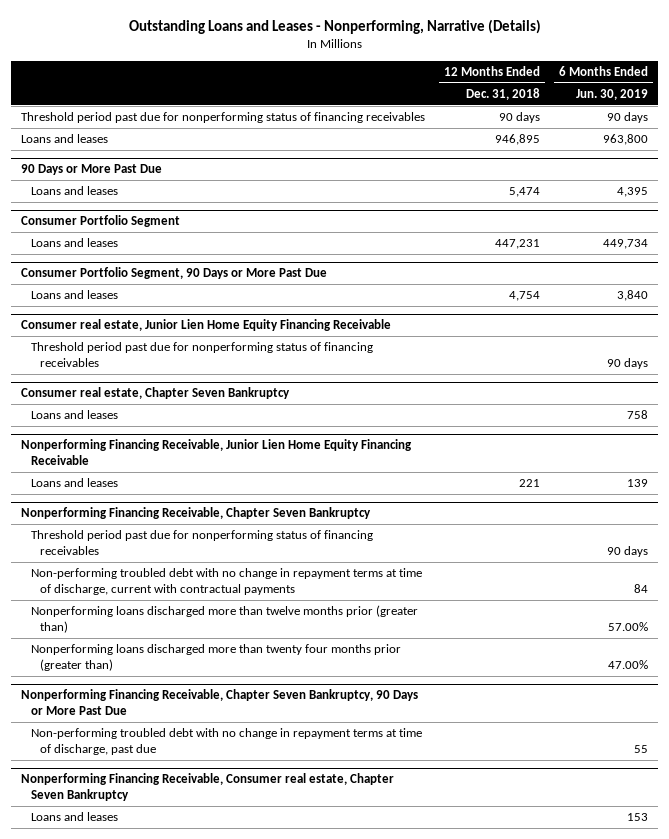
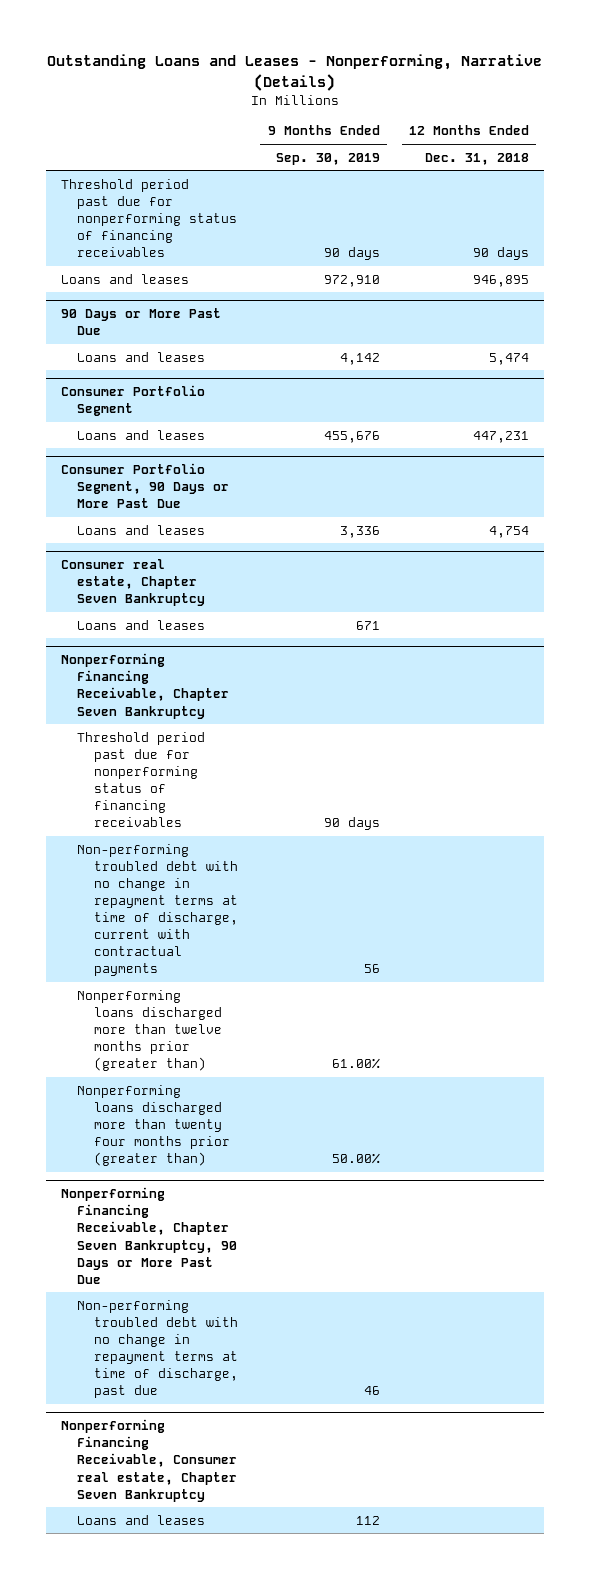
- | 12 Months Ended Dec. 31, 2018 | 6 Months Ended Jun. 30, 2019
+ | 9 Months Ended Sep. 30, 2019 | 12 Months Ended Dec. 31, 2018
- Consumer real estate, Junior Lien Home Equity Financing Receivable
- Threshold period past due for nonperforming status of financing receivables | | 90 days
- Nonperforming Financing Receivable, Junior Lien Home Equity Financing Receivable
- Loans and leases | 221 | 139

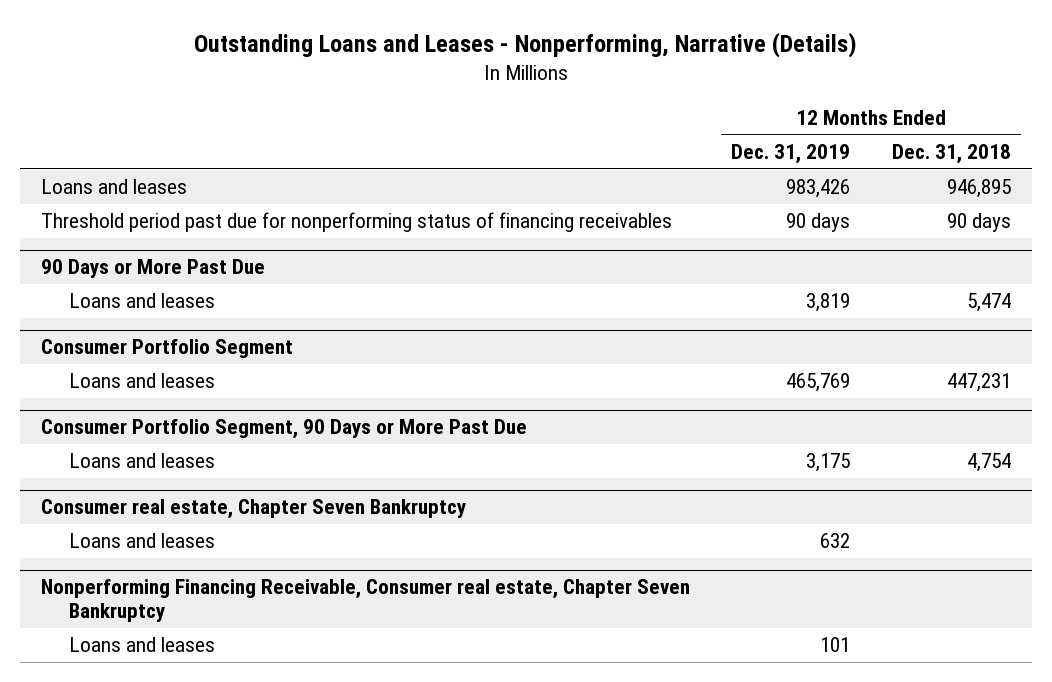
- | 9 Months Ended Sep. 30, 2019 | 12 Months Ended Dec. 31, 2018
+ | 12 Months Ended Dec. 31, 2019 | 12 Months Ended Dec. 31, 2018
moved down: Threshold period past due for nonperforming status of financing receivables | 90 days | 90 days
- Nonperforming Financing Receivable, Chapter Seven Bankruptcy
- Threshold period past due for nonperforming status of financing receivables | 90 days |
- Non-performing troubled debt with no change in repayment terms at time of discharge, current with contractual payments | 56 |
- Nonperforming loans discharged more than twelve months prior (greater than) | 61.00% |
- Nonperforming loans discharged more than twenty four months prior (greater than) | 50.00% |
- Nonperforming Financing Receivable, Chapter Seven Bankruptcy, 90 Days or More Past Due
- Non-performing troubled debt with no change in repayment terms at time of discharge, past due | 46 |

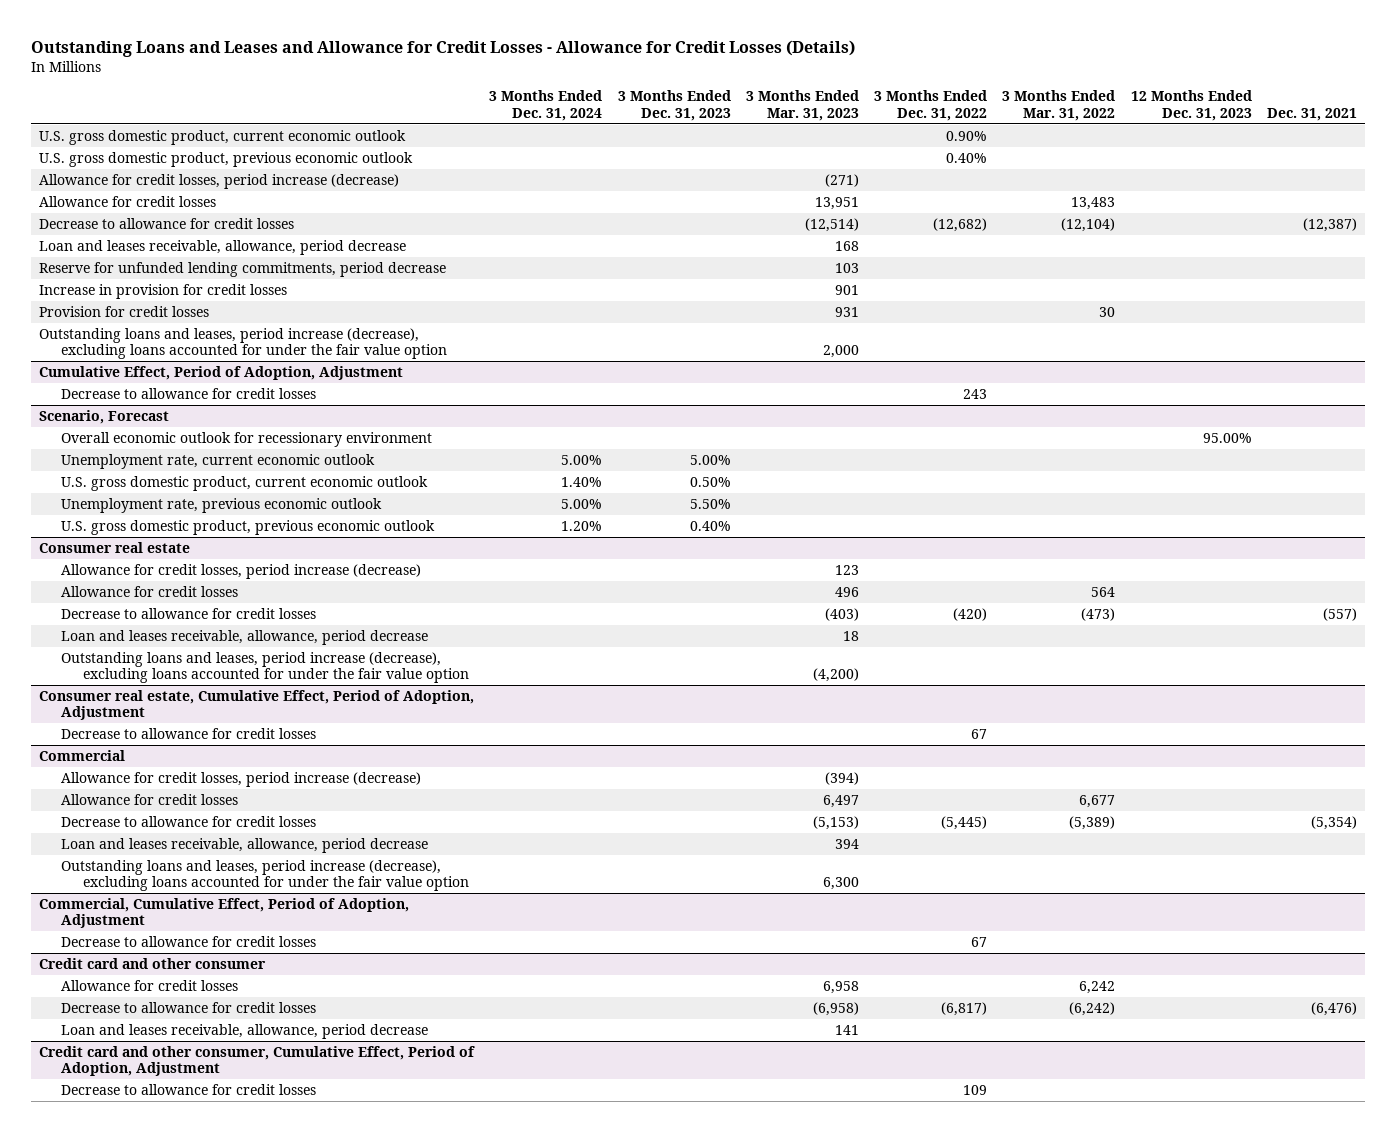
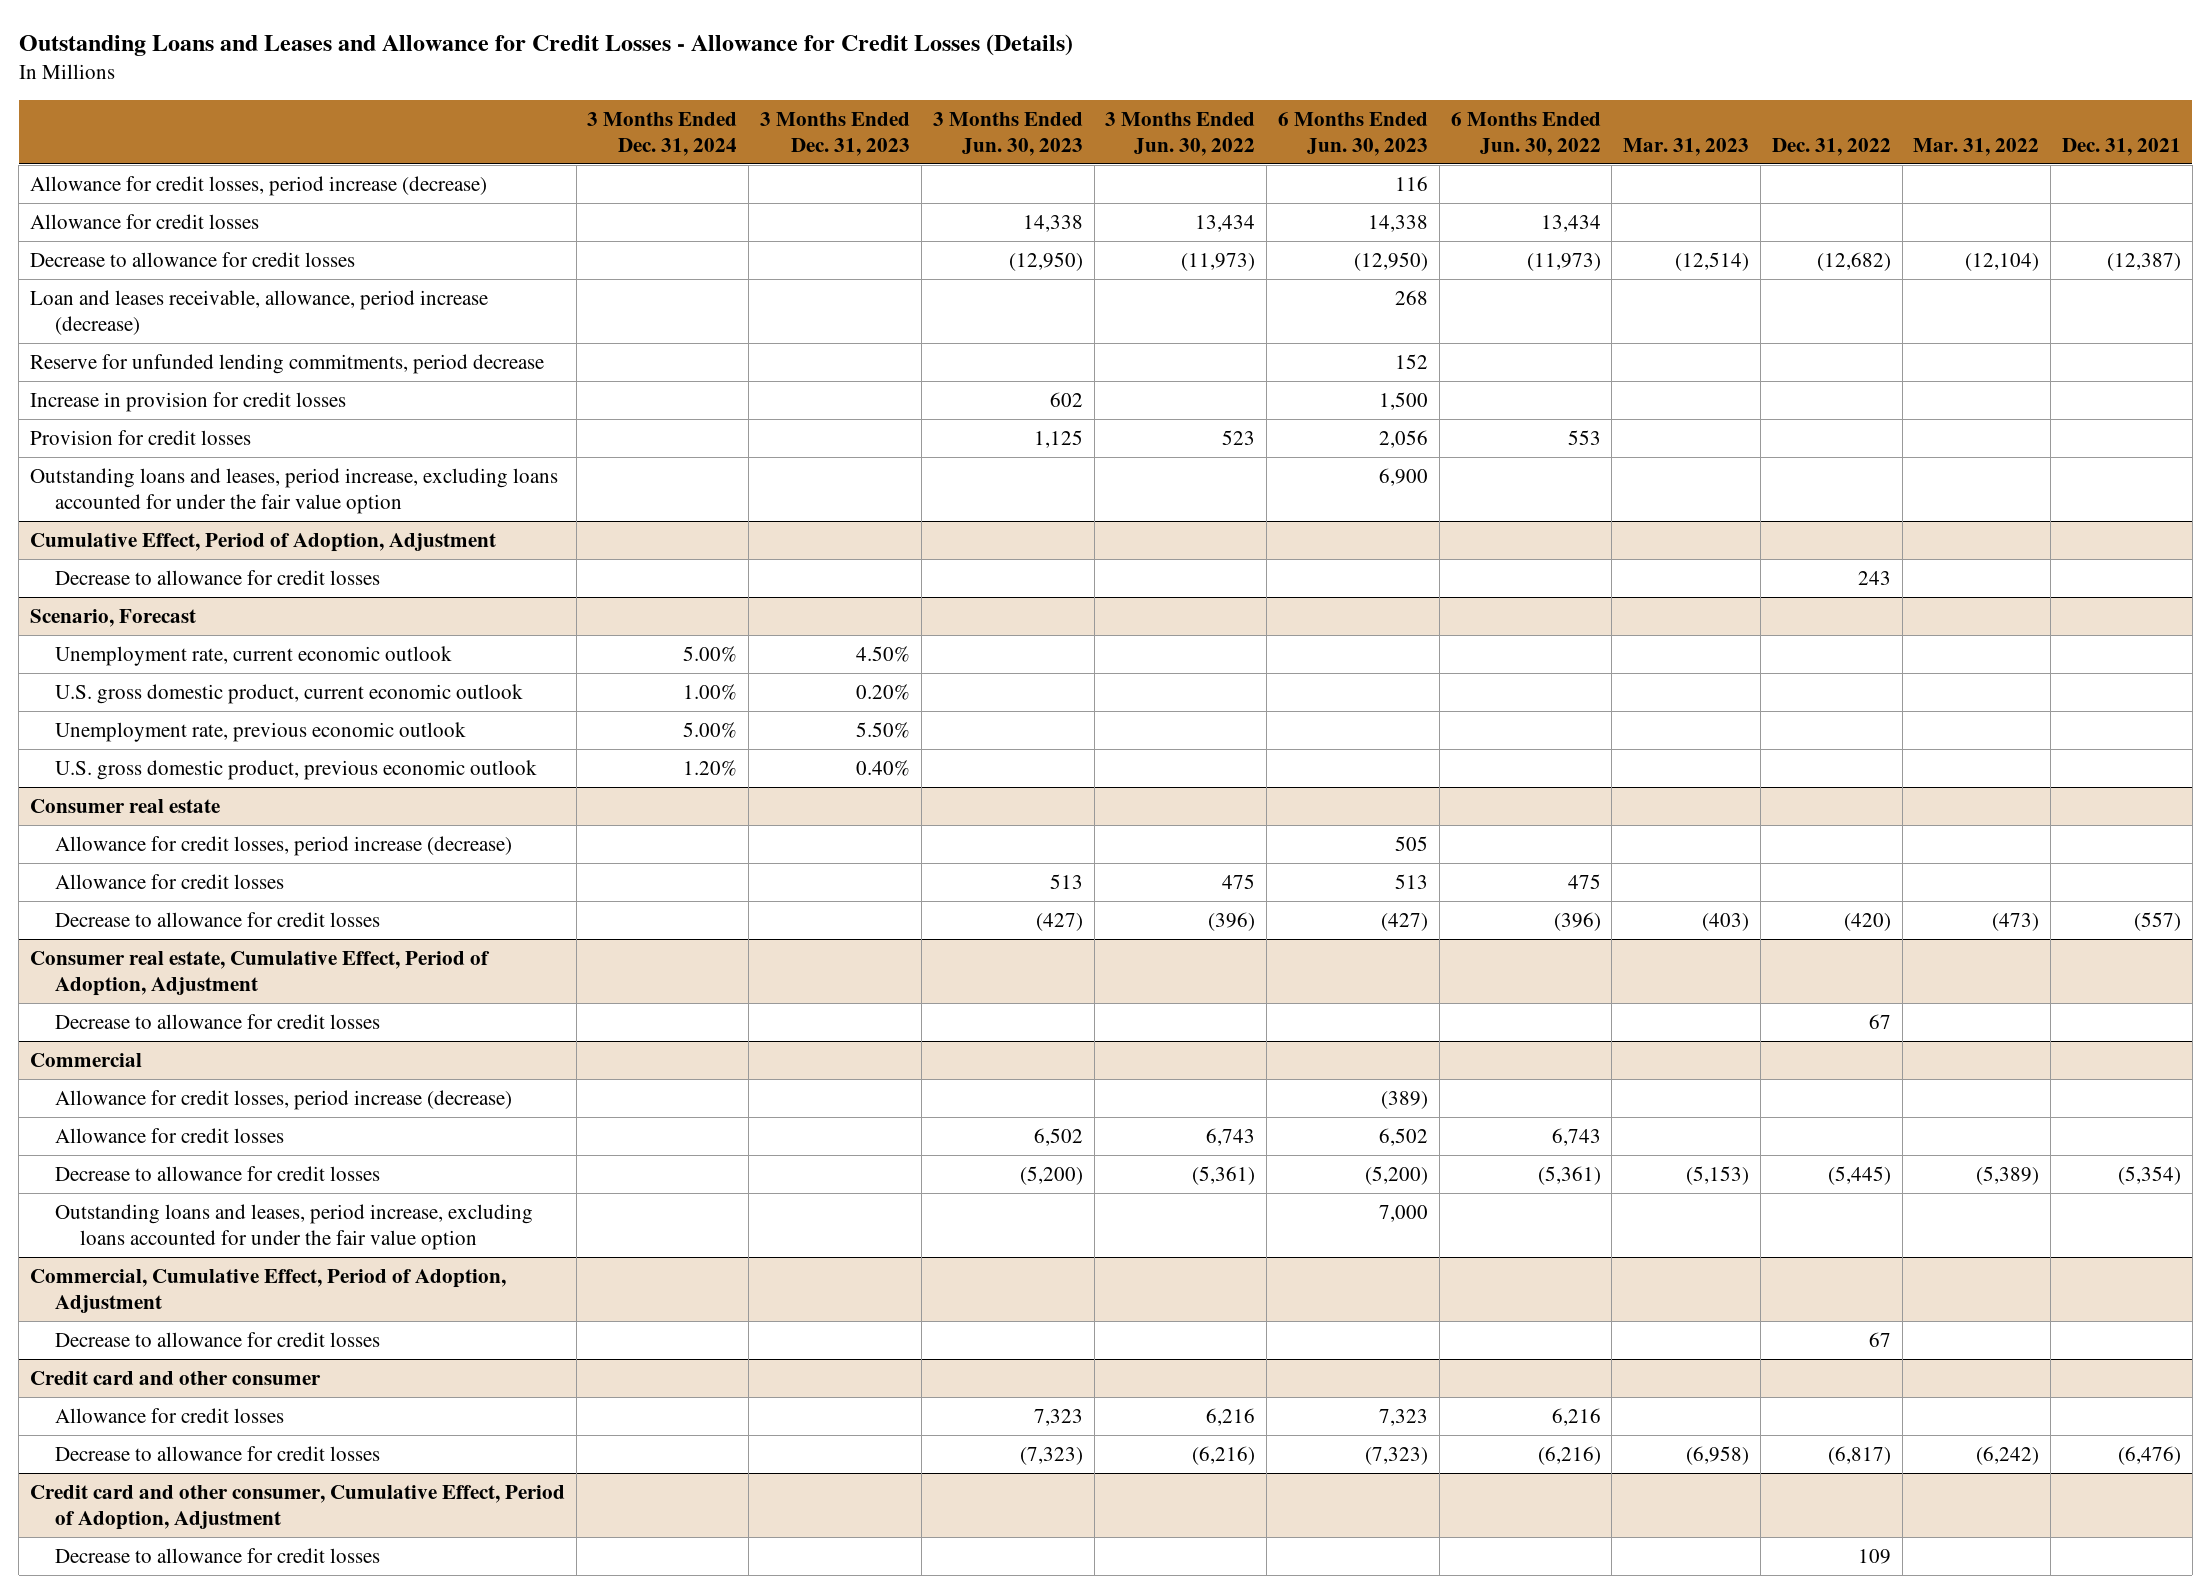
- | 3 Months Ended Dec. 31, 2024 | 3 Months Ended Dec. 31, 2023 | 3 Months Ended Mar. 31, 2023 | 3 Months Ended Dec. 31, 2022 | 3 Months Ended Mar. 31, 2022 | 12 Months Ended Dec. 31, 2023 | Dec. 31, 2021
+ | 3 Months Ended Dec. 31, 2024 | 3 Months Ended Dec. 31, 2023 | 3 Months Ended Jun. 30, 2023 | 3 Months Ended Jun. 30, 2022 | 6 Months Ended Jun. 30, 2023 | 6 Months Ended Jun. 30, 2022 | Mar. 31, 2023 | Dec. 31, 2022 | Mar. 31, 2022 | Dec. 31, 2021
- U.S. gross domestic product, current economic outlook | | | | 0.90% | | |
- U.S. gross domestic product, previous economic outlook | | | | 0.40% | | |
- Loan and leases receivable, allowance, period decrease | | | 168 | | | |
+ Loan and leases receivable, allowance, period increase (decrease) | | | | | 268 | | | | |
- Outstanding loans and leases, period increase (decrease), excluding loans accounted for under the fair value option | | | 2,000 | | | |
+ Outstanding loans and leases, period increase, excluding loans accounted for under the fair value option | | | | | 6,900 | | | | |
@ Scenario, Forecast
- Overall economic outlook for recessionary environment | | | | | | 95.00% |
- Unemployment rate, current economic outlook | 5.00% | 5.00% | | | | |
- U.S. gross domestic product, current economic outlook | 1.40% | 0.50% | | | | |
+ Unemployment rate, current economic outlook | 5.00% | 4.50% | | | | | | | |
+ U.S. gross domestic product, current economic outlook | 1.00% | 0.20% | | | | | | | |
@ Consumer real estate
- Loan and leases receivable, allowance, period decrease | | | 18 | | | |
- Outstanding loans and leases, period increase (decrease), excluding loans accounted for under the fair value option | | | (4,200) | | | |
@ Commercial
- Loan and leases receivable, allowance, period decrease | | | 394 | | | |
- Outstanding loans and leases, period increase (decrease), excluding loans accounted for under the fair value option | | | 6,300 | | | |
+ Outstanding loans and leases, period increase, excluding loans accounted for under the fair value option | | | | | 7,000 | | | | |
@ Credit card and other consumer
- Loan and leases receivable, allowance, period decrease | | | 141 | | | |

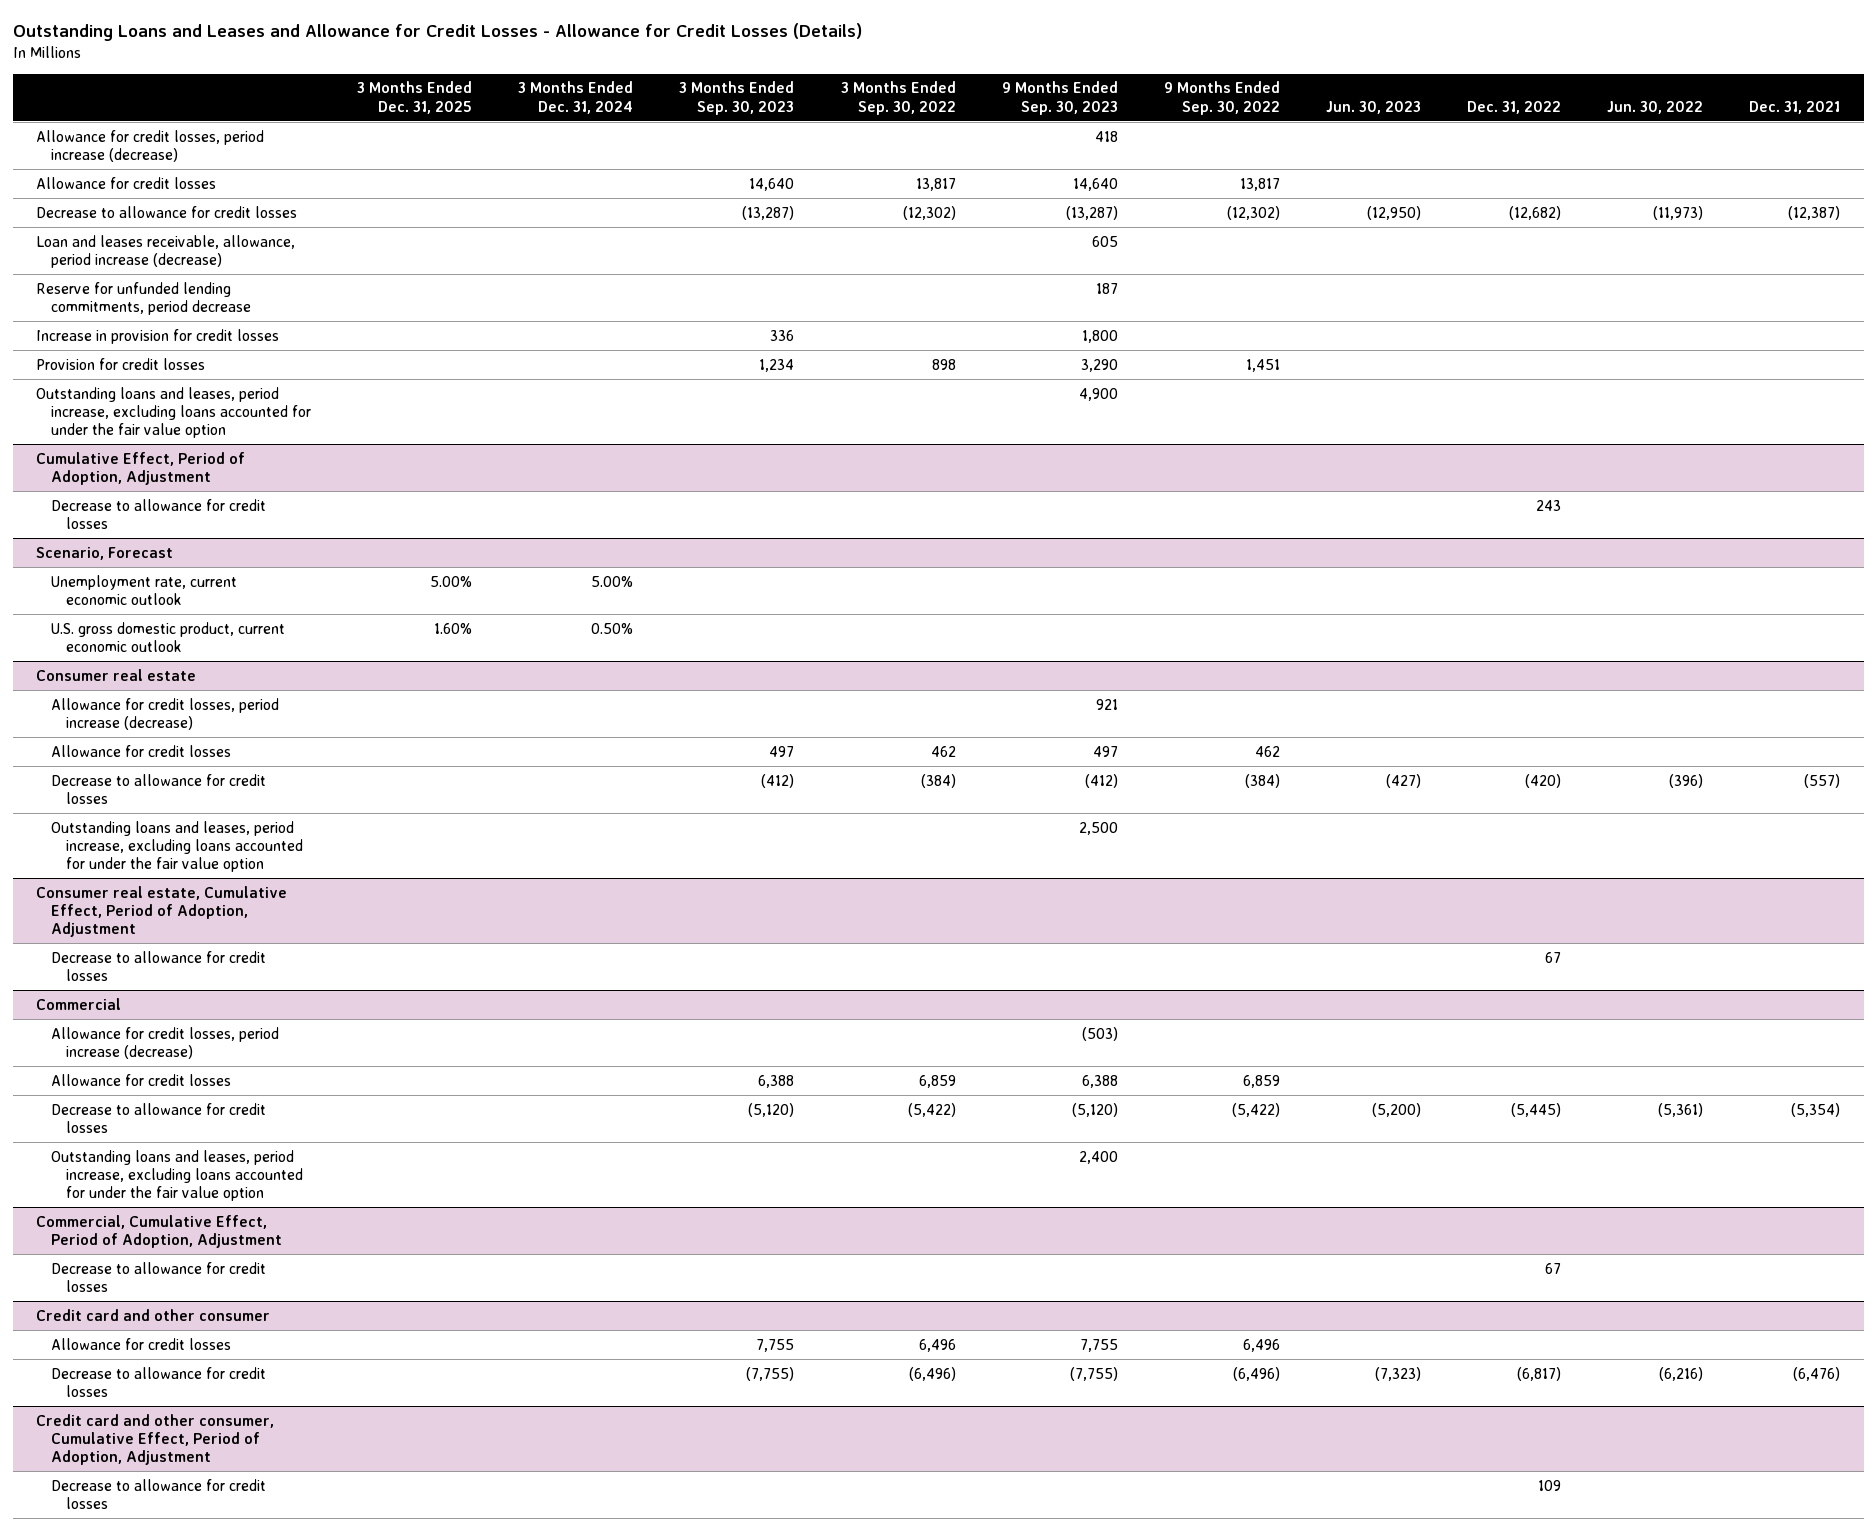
- | 3 Months Ended Dec. 31, 2024 | 3 Months Ended Dec. 31, 2023 | 3 Months Ended Jun. 30, 2023 | 3 Months Ended Jun. 30, 2022 | 6 Months Ended Jun. 30, 2023 | 6 Months Ended Jun. 30, 2022 | Mar. 31, 2023 | Dec. 31, 2022 | Mar. 31, 2022 | Dec. 31, 2021
+ | 3 Months Ended Dec. 31, 2025 | 3 Months Ended Dec. 31, 2024 | 3 Months Ended Sep. 30, 2023 | 3 Months Ended Sep. 30, 2022 | 9 Months Ended Sep. 30, 2023 | 9 Months Ended Sep. 30, 2022 | Jun. 30, 2023 | Dec. 31, 2022 | Jun. 30, 2022 | Dec. 31, 2021
@ Scenario, Forecast
- U.S. gross domestic product, current economic outlook | 1.00% | 0.20% | | | | | | | |
- Unemployment rate, previous economic outlook | 5.00% | 5.50% | | | | | | | |
- U.S. gross domestic product, previous economic outlook | 1.20% | 0.40% | | | | | | | |
+ U.S. gross domestic product, current economic outlook | 1.60% | 0.50% | | | | | | | |
@ Consumer real estate
+ Outstanding loans and leases, period increase, excluding loans accounted for under the fair value option | | | | | 2,500 | | | | |

